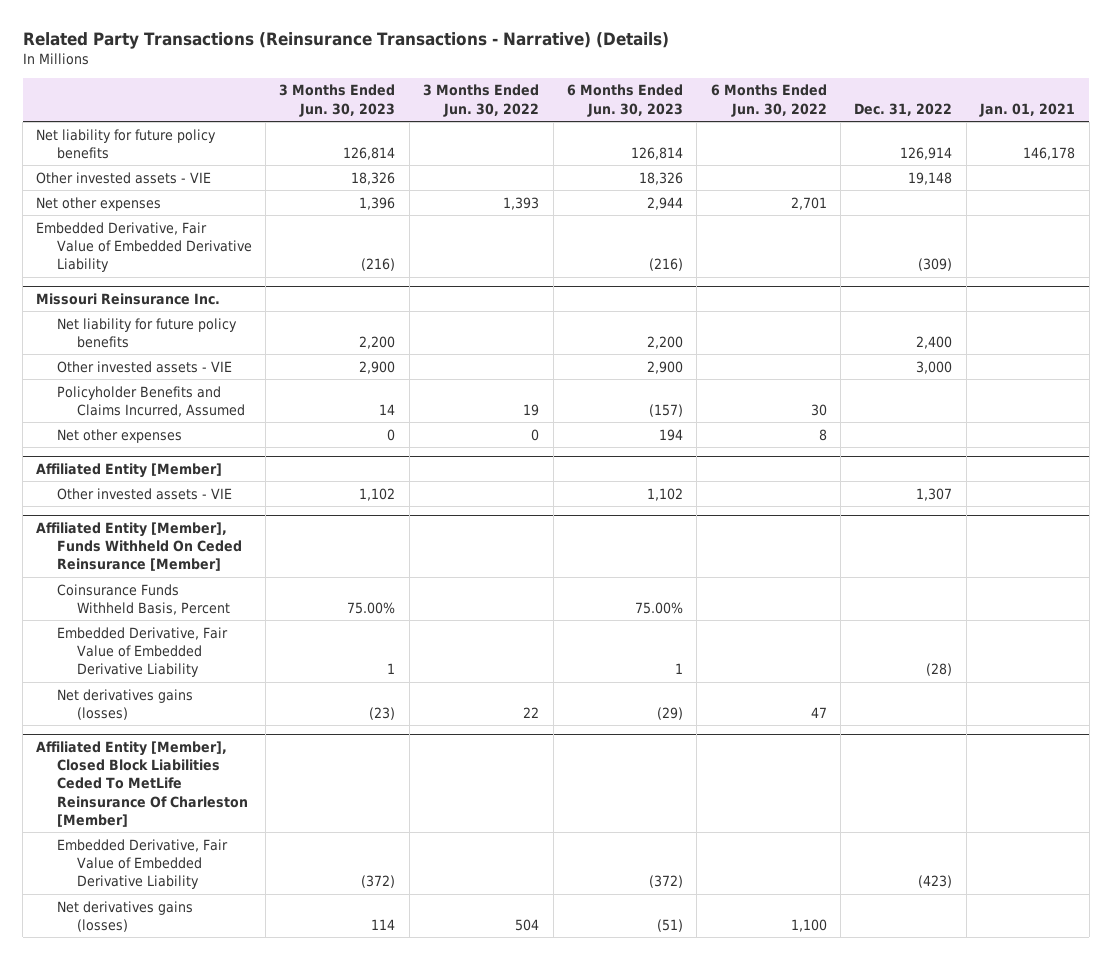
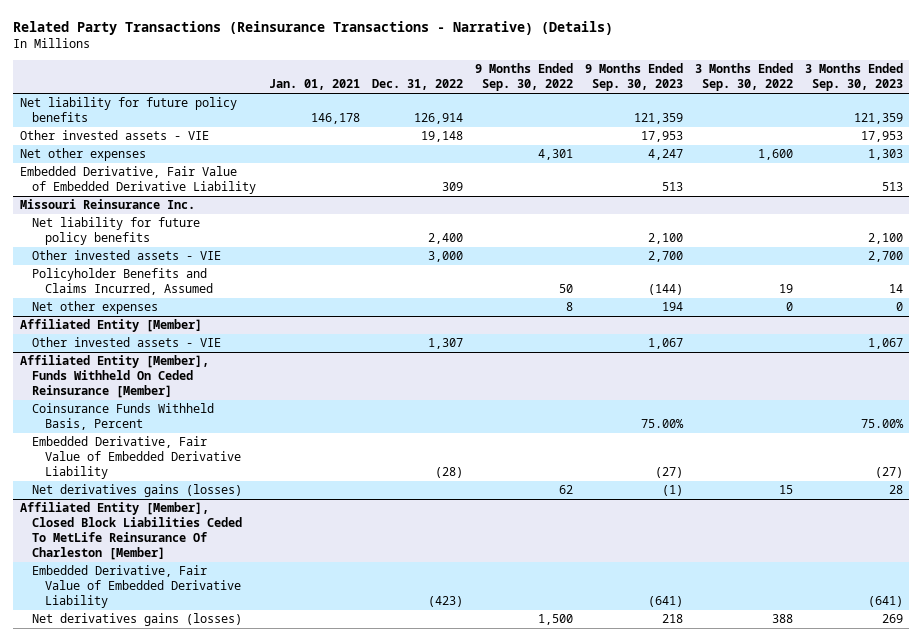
- | 3 Months Ended Jun. 30, 2023 | 3 Months Ended Jun. 30, 2022 | 6 Months Ended Jun. 30, 2023 | 6 Months Ended Jun. 30, 2022 | Dec. 31, 2022 | Jan. 01, 2021
+ | Jan. 01, 2021 | Dec. 31, 2022 | 9 Months Ended Sep. 30, 2022 | 9 Months Ended Sep. 30, 2023 | 3 Months Ended Sep. 30, 2022 | 3 Months Ended Sep. 30, 2023
- Embedded Derivative, Fair Value of Embedded Derivative Liability | (216) | | (216) | | (309) |
+ Embedded Derivative, Fair Value of Embedded Derivative Liability | | 309 | | 513 | | 513

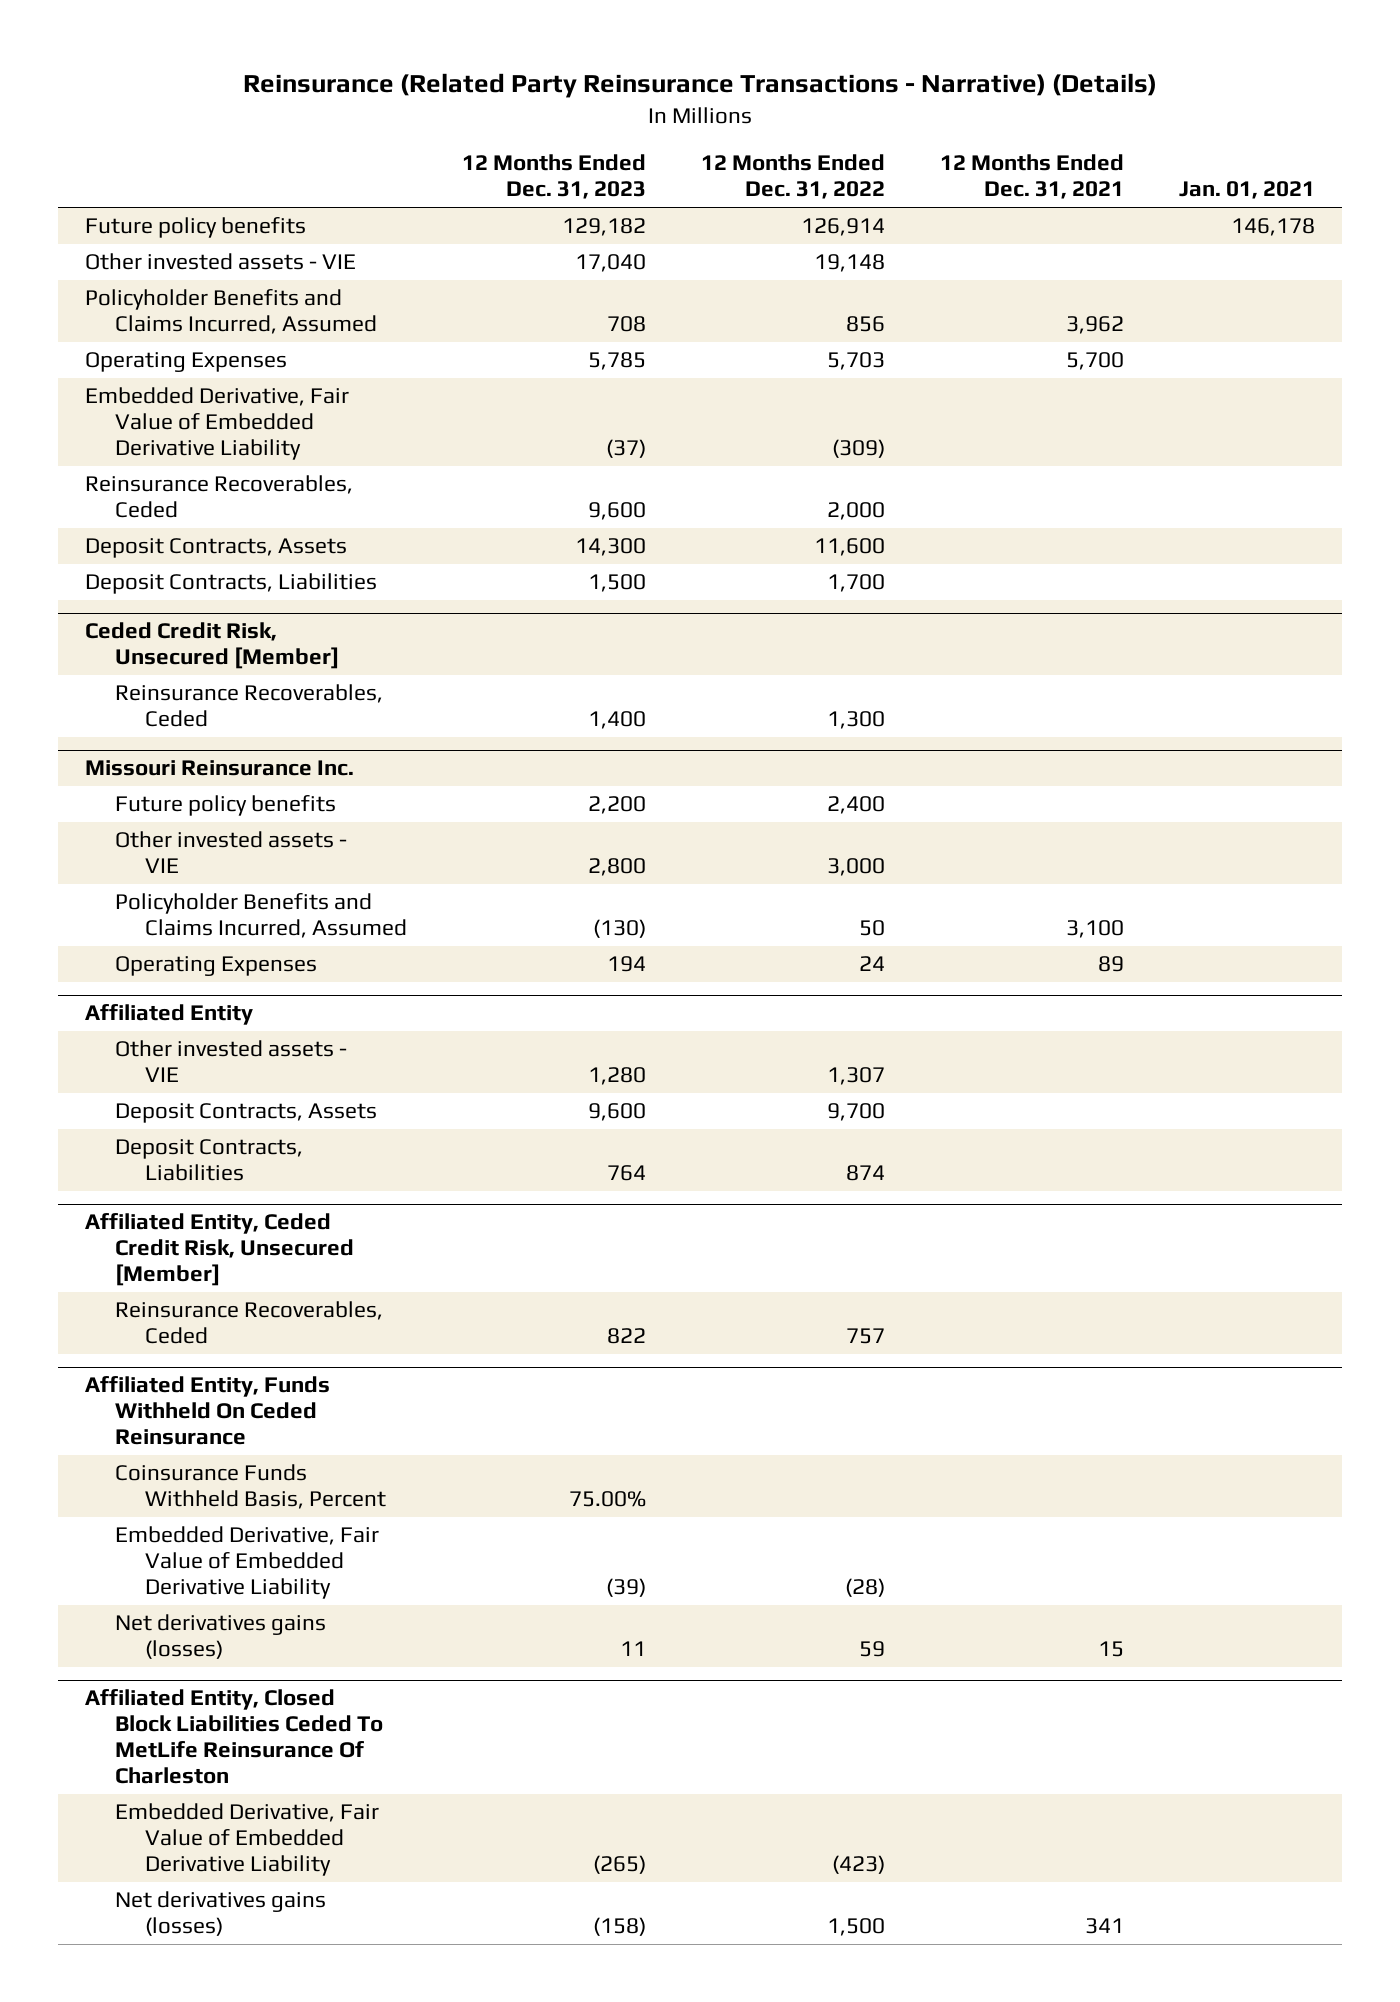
- Related Party Transactions (Reinsurance Transactions - Narrative) (Details)
+ Reinsurance (Related Party Reinsurance Transactions - Narrative) (Details)
- | Jan. 01, 2021 | Dec. 31, 2022 | 9 Months Ended Sep. 30, 2022 | 9 Months Ended Sep. 30, 2023 | 3 Months Ended Sep. 30, 2022 | 3 Months Ended Sep. 30, 2023
+ | 12 Months Ended Dec. 31, 2023 | 12 Months Ended Dec. 31, 2022 | 12 Months Ended Dec. 31, 2021 | Jan. 01, 2021
- Net liability for future policy benefits | 146,178 | 126,914 | | 121,359 | | 121,359
+ Future policy benefits | 129,182 | 126,914 | | 146,178
- Net other expenses | | | 4,301 | 4,247 | 1,600 | 1,303
+ Policyholder Benefits and Claims Incurred, Assumed | 708 | 856 | 3,962 |
+ Operating Expenses | 5,785 | 5,703 | 5,700 |
+ Reinsurance Recoverables, Ceded | 9,600 | 2,000 | |
+ Deposit Contracts, Assets | 14,300 | 11,600 | |
+ Deposit Contracts, Liabilities | 1,500 | 1,700 | |
+ Ceded Credit Risk, Unsecured [Member]
+ Reinsurance Recoverables, Ceded | 1,400 | 1,300 | |
@ Missouri Reinsurance Inc.
- Net liability for future policy benefits | | 2,400 | | 2,100 | | 2,100
+ Future policy benefits | 2,200 | 2,400 | |
- Net other expenses | | | 8 | 194 | 0 | 0
- Affiliated Entity [Member]
@ Missouri Reinsurance Inc.
+ Operating Expenses | 194 | 24 | 89 |
+ Affiliated Entity
- Affiliated Entity [Member], Funds Withheld On Ceded Reinsurance [Member]
+ Deposit Contracts, Assets | 9,600 | 9,700 | |
+ Deposit Contracts, Liabilities | 764 | 874 | |
+ Affiliated Entity, Ceded Credit Risk, Unsecured [Member]
+ Reinsurance Recoverables, Ceded | 822 | 757 | |
+ Affiliated Entity, Funds Withheld On Ceded Reinsurance
- Affiliated Entity [Member], Closed Block Liabilities Ceded To MetLife Reinsurance Of Charleston [Member]
+ Affiliated Entity, Closed Block Liabilities Ceded To MetLife Reinsurance Of Charleston

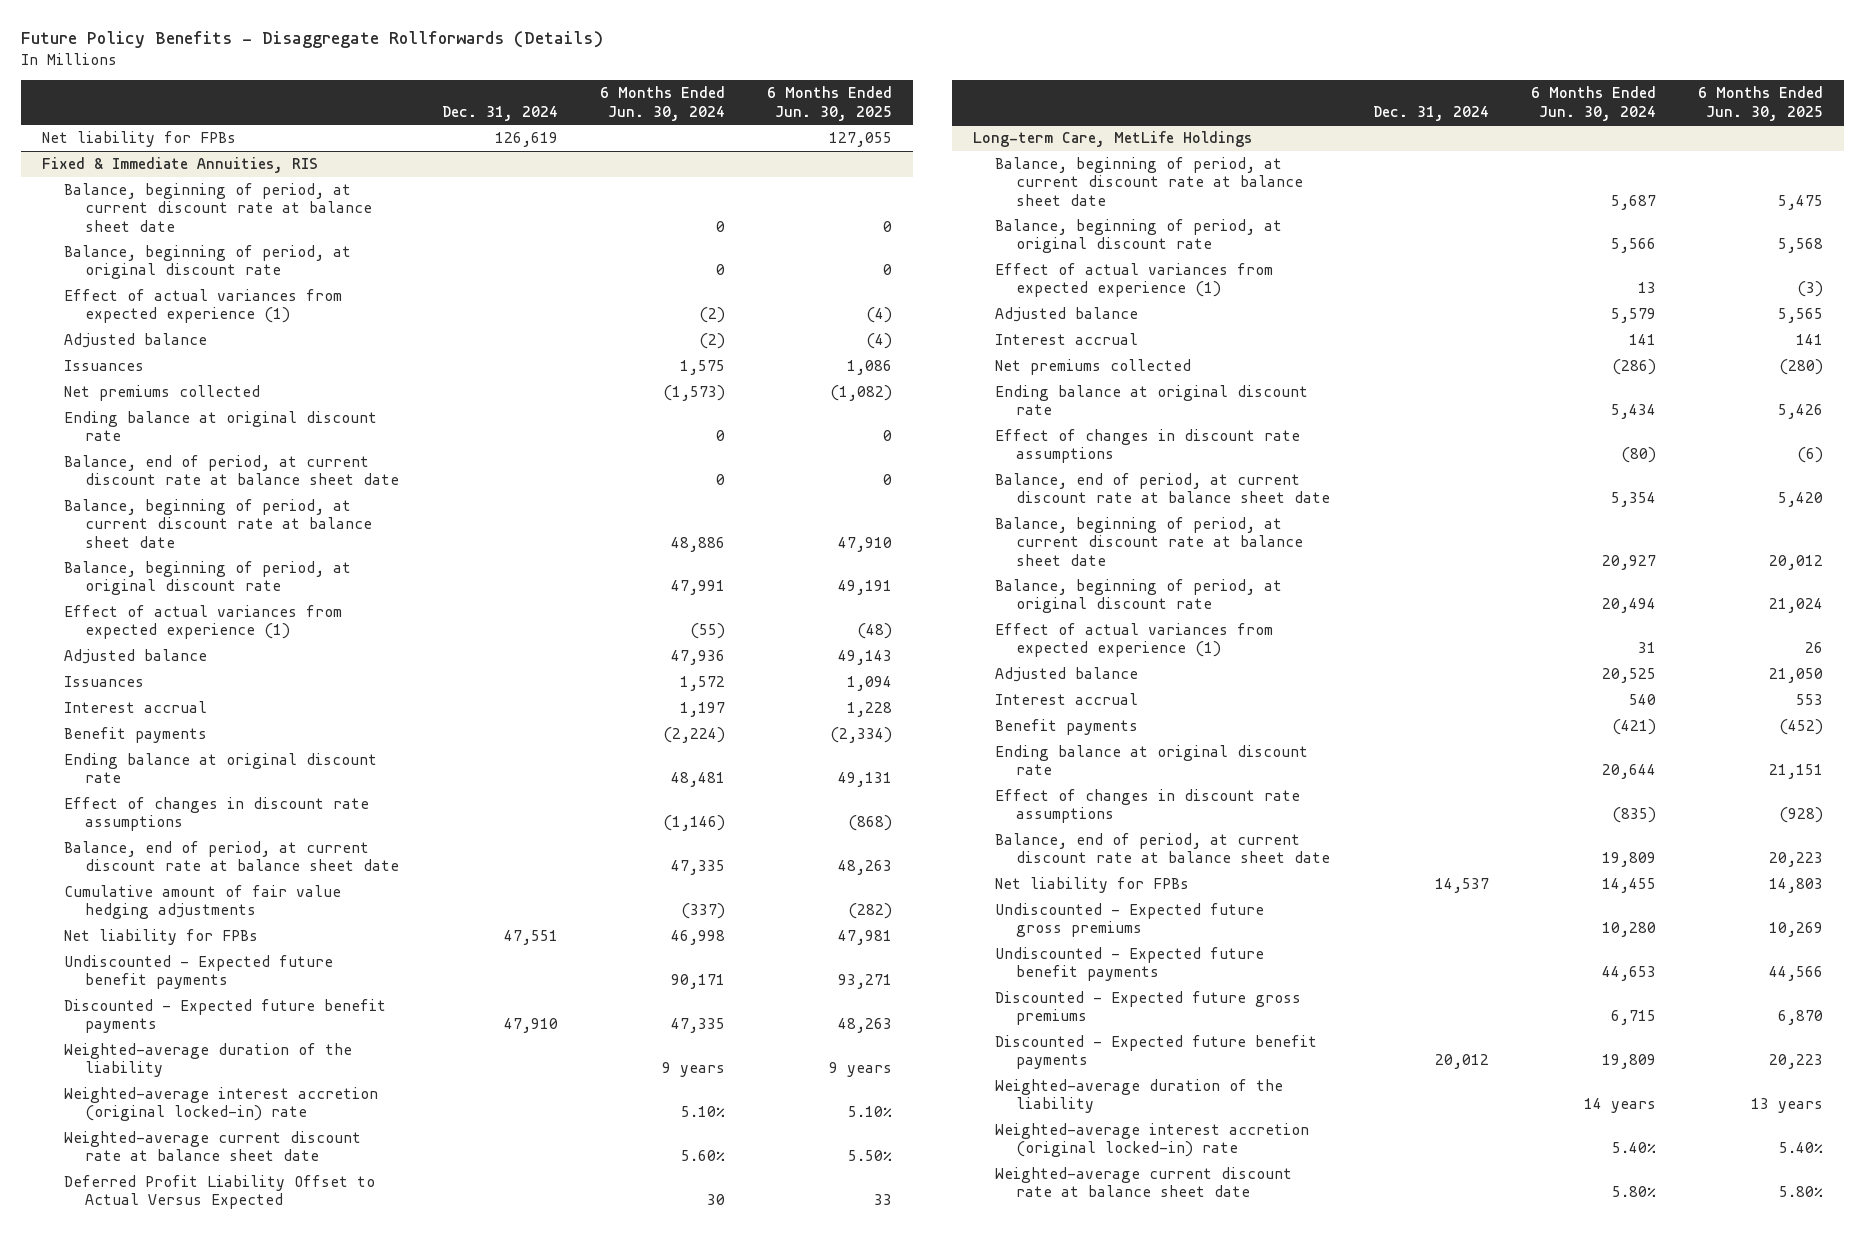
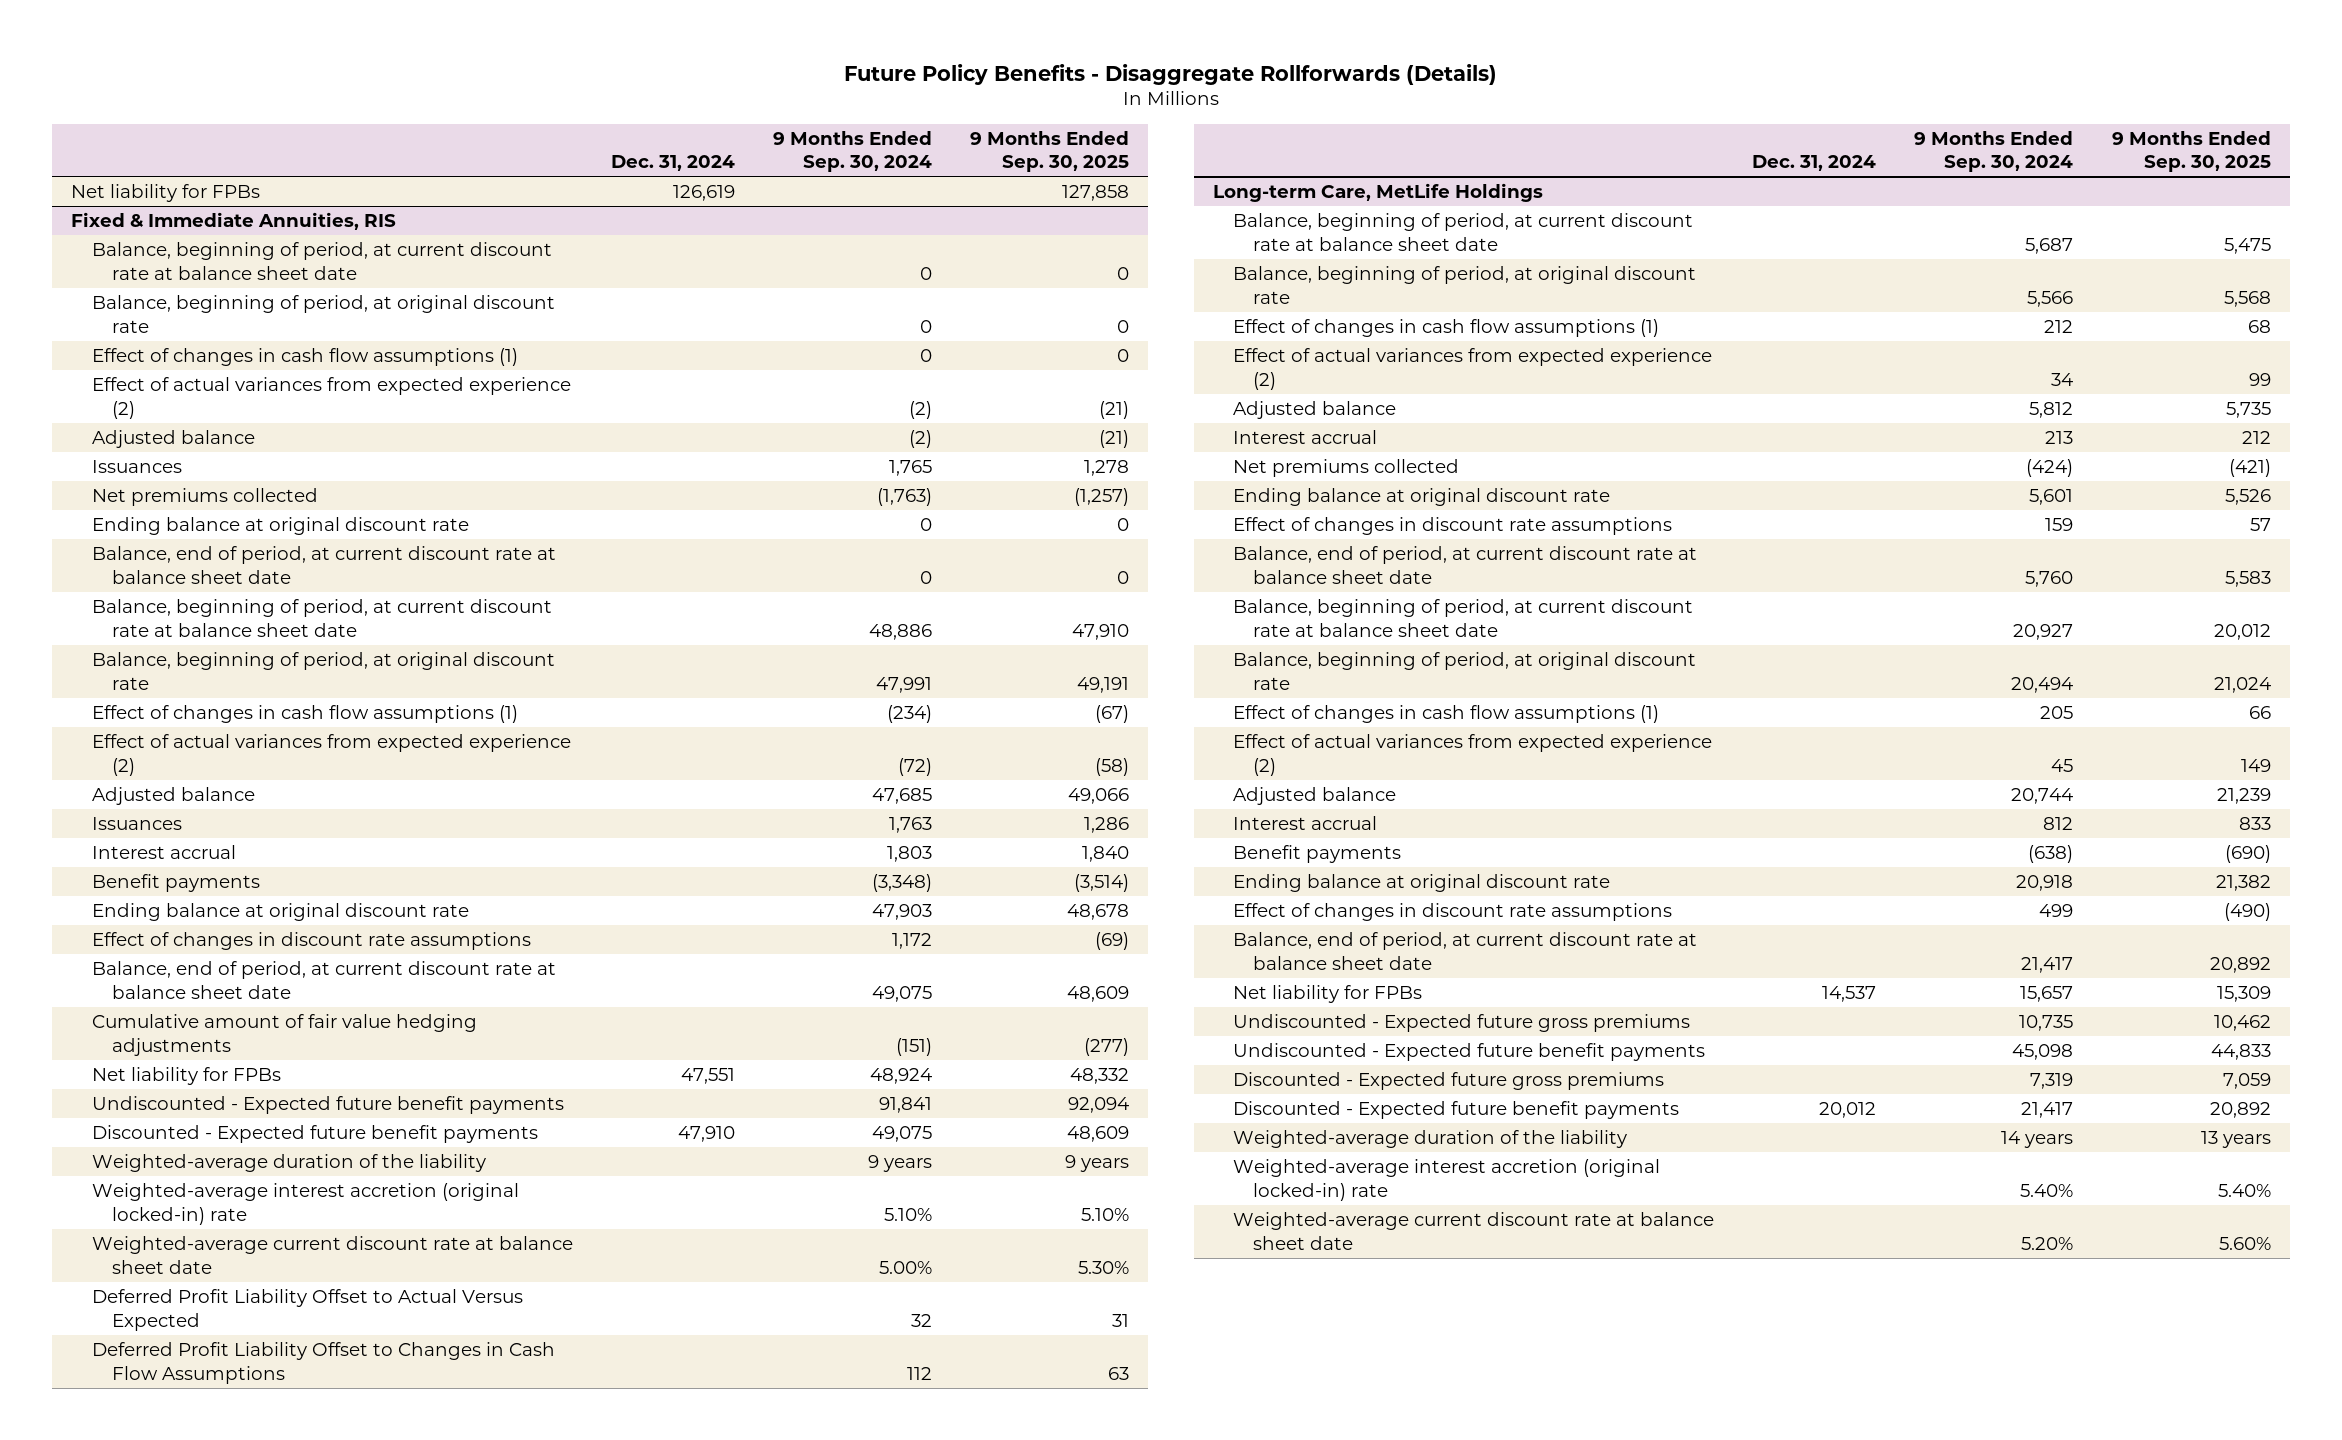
- | Dec. 31, 2024 | 6 Months Ended Jun. 30, 2024 | 6 Months Ended Jun. 30, 2025
+ | Dec. 31, 2024 | 9 Months Ended Sep. 30, 2024 | 9 Months Ended Sep. 30, 2025
@ Fixed & Immediate Annuities, RIS
- Effect of actual variances from expected experience (1) | | (2) | (4)
+ Effect of changes in cash flow assumptions (1) | | 0 | 0
+ Effect of actual variances from expected experience (2) | | (2) | (21)
- Effect of actual variances from expected experience (1) | | (55) | (48)
+ Effect of changes in cash flow assumptions (1) | | (234) | (67)
+ Effect of actual variances from expected experience (2) | | (72) | (58)
+ Deferred Profit Liability Offset to Changes in Cash Flow Assumptions | | 112 | 63
@ Long-term Care, MetLife Holdings
- Effect of actual variances from expected experience (1) | | 13 | (3)
+ Effect of changes in cash flow assumptions (1) | | 212 | 68
+ Effect of actual variances from expected experience (2) | | 34 | 99
- Effect of actual variances from expected experience (1) | | 31 | 26
+ Effect of changes in cash flow assumptions (1) | | 205 | 66
+ Effect of actual variances from expected experience (2) | | 45 | 149

